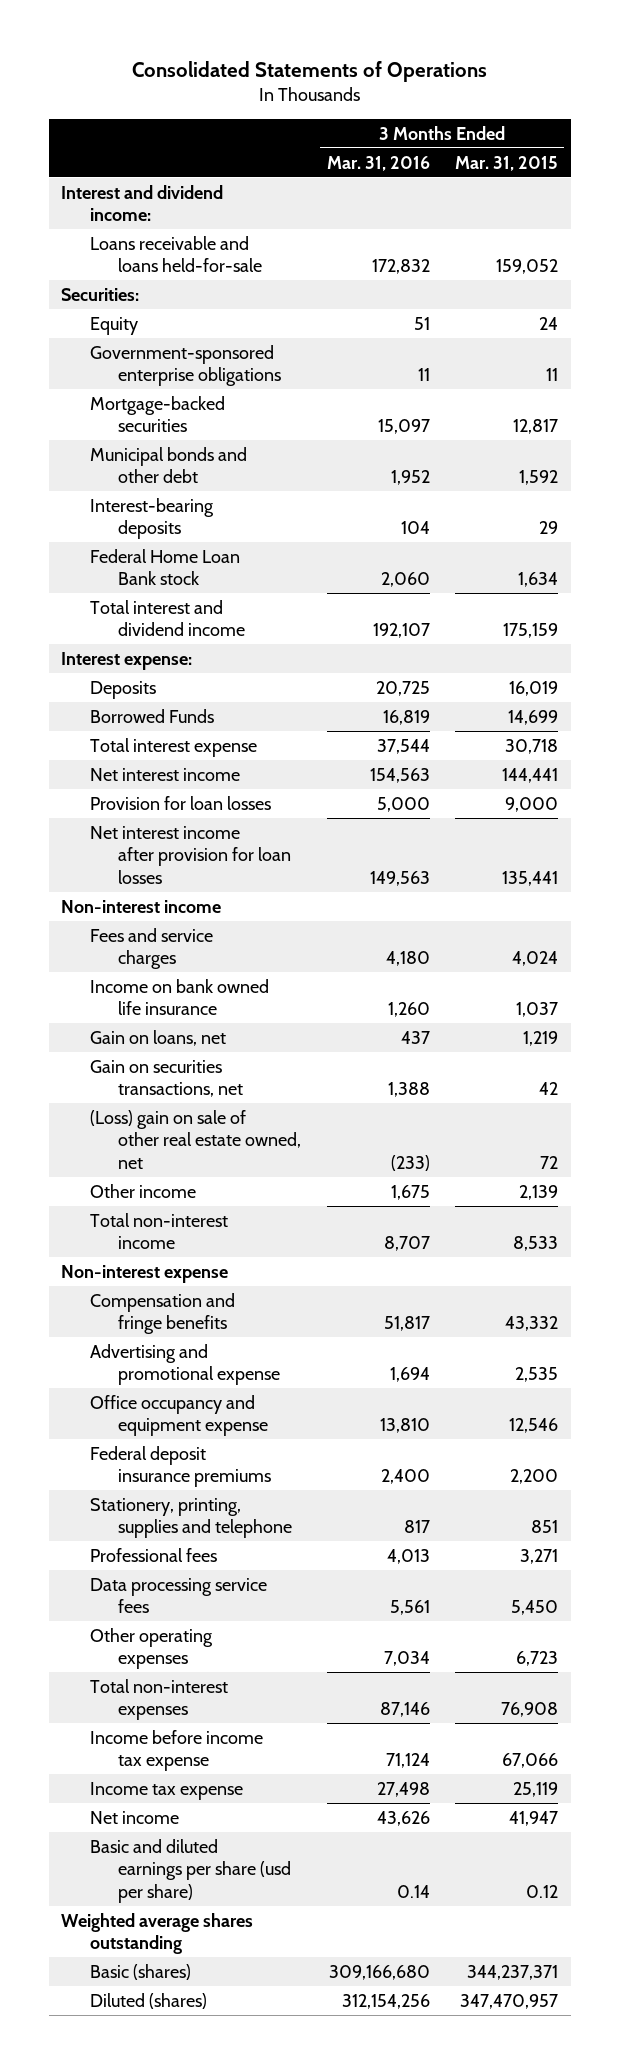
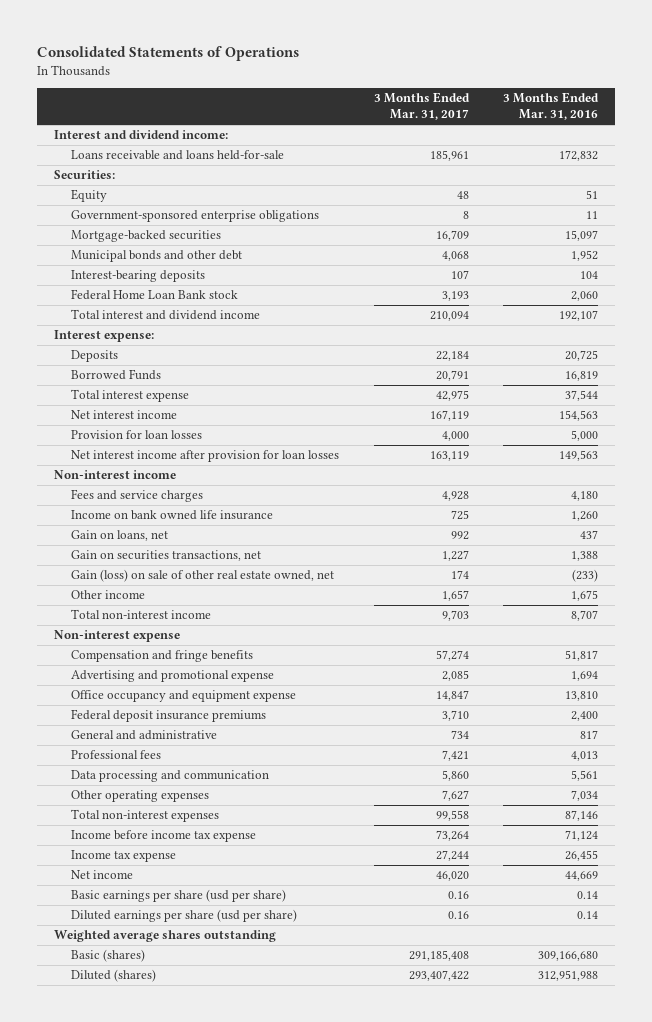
- | 3 Months Ended Mar. 31, 2016 | 3 Months Ended Mar. 31, 2015
+ | 3 Months Ended Mar. 31, 2017 | 3 Months Ended Mar. 31, 2016
- (Loss) gain on sale of other real estate owned, net | (233) | 72
+ Gain (loss) on sale of other real estate owned, net | 174 | (233)
- Stationery, printing, supplies and telephone | 817 | 851
+ General and administrative | 734 | 817
- Data processing service fees | 5,561 | 5,450
+ Data processing and communication | 5,860 | 5,561
- Income tax expense | 27,498 | 25,119
- Net income | 43,626 | 41,947
- Basic and diluted earnings per share (usd per share) | 0.14 | 0.12
+ Income tax expense | 27,244 | 26,455
+ Net income | 46,020 | 44,669
+ Basic earnings per share (usd per share) | 0.16 | 0.14
+ Diluted earnings per share (usd per share) | 0.16 | 0.14
- Diluted (shares) | 312,154,256 | 347,470,957
+ Diluted (shares) | 293,407,422 | 312,951,988

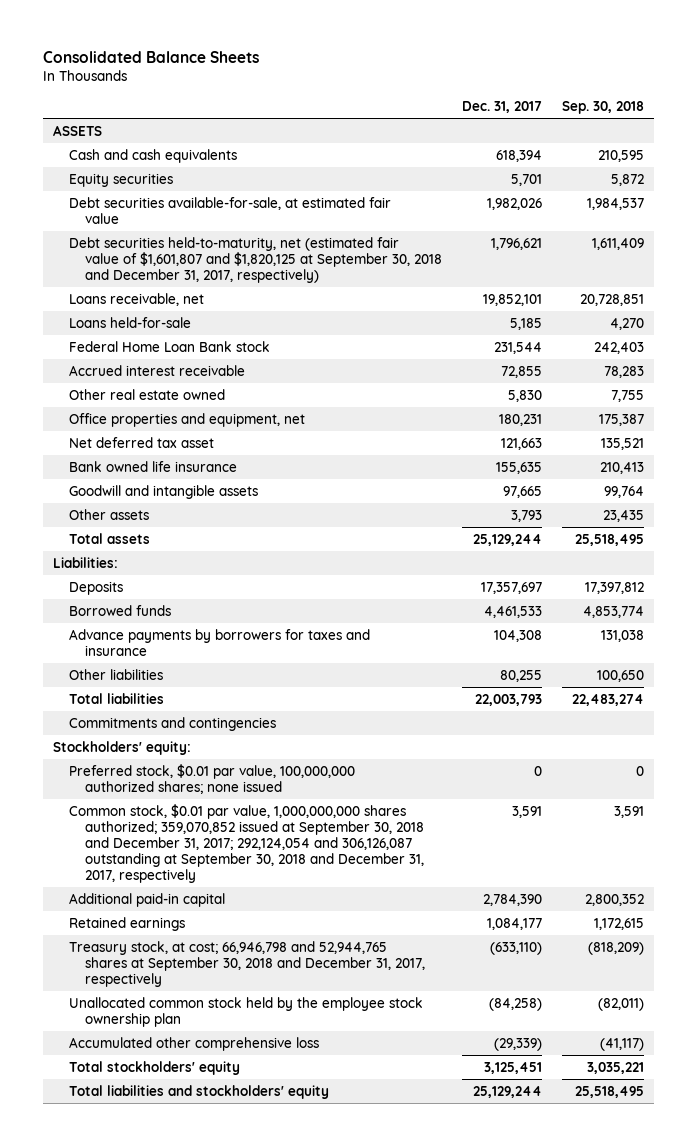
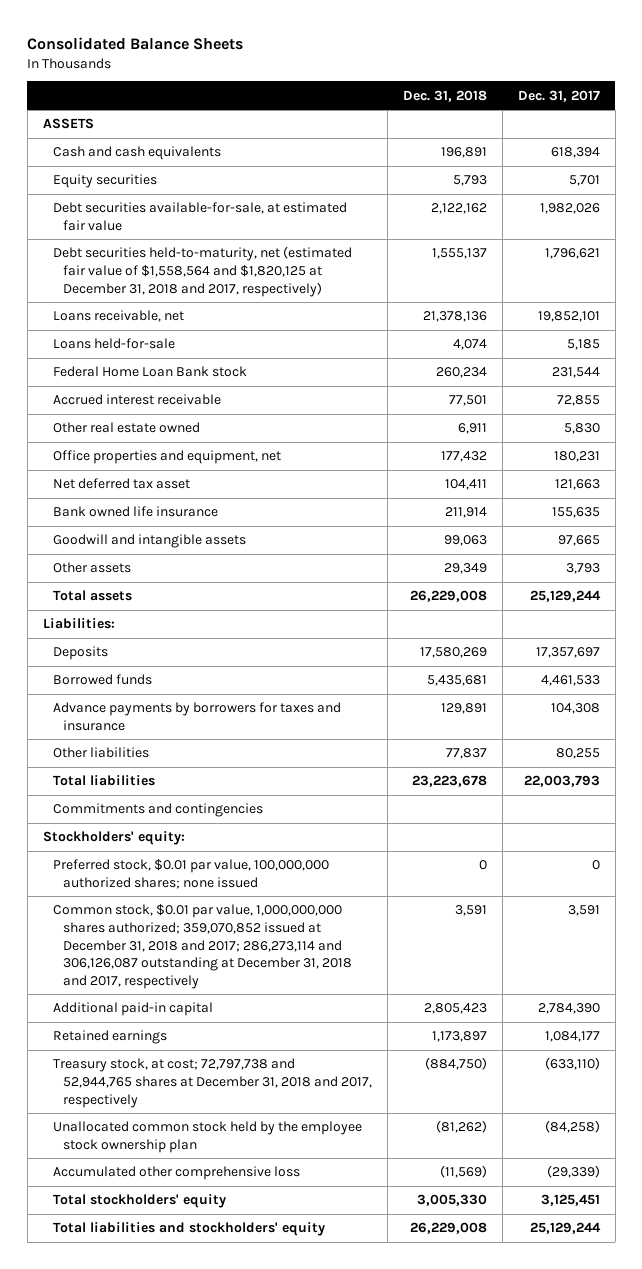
- | Dec. 31, 2017 | Sep. 30, 2018
+ | Dec. 31, 2018 | Dec. 31, 2017
- Debt securities held-to-maturity, net (estimated fair value of $1,601,807 and $1,820,125 at September 30, 2018 and December 31, 2017, respectively) | 1,796,621 | 1,611,409
+ Debt securities held-to-maturity, net (estimated fair value of $1,558,564 and $1,820,125 at December 31, 2018 and 2017, respectively) | 1,555,137 | 1,796,621
- Common stock, $0.01 par value, 1,000,000,000 shares authorized; 359,070,852 issued at September 30, 2018 and December 31, 2017; 292,124,054 and 306,126,087 outstanding at September 30, 2018 and December 31, 2017, respectively | 3,591 | 3,591
+ Common stock, $0.01 par value, 1,000,000,000 shares authorized; 359,070,852 issued at December 31, 2018 and 2017; 286,273,114 and 306,126,087 outstanding at December 31, 2018 and 2017, respectively | 3,591 | 3,591
- Treasury stock, at cost; 66,946,798 and 52,944,765 shares at September 30, 2018 and December 31, 2017, respectively | (633,110) | (818,209)
+ Treasury stock, at cost; 72,797,738 and 52,944,765 shares at December 31, 2018 and 2017, respectively | (884,750) | (633,110)

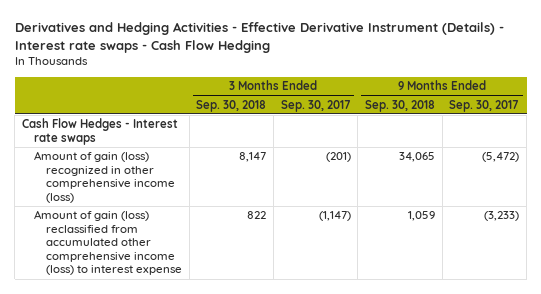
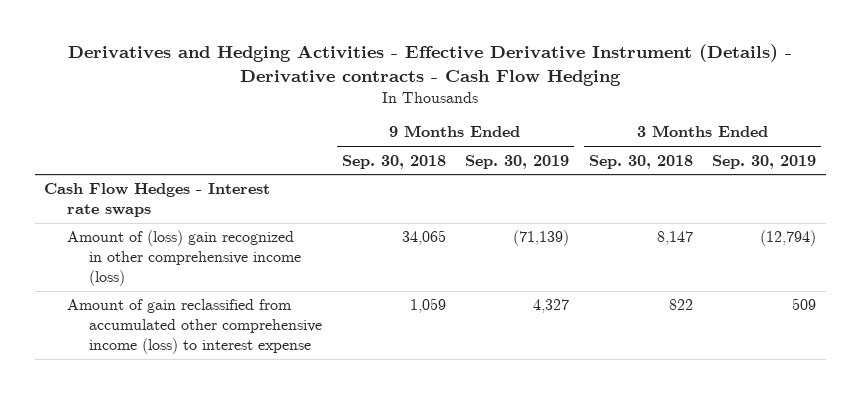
- Derivatives and Hedging Activities - Effective Derivative Instrument (Details) - Interest rate swaps - Cash Flow Hedging
+ Derivatives and Hedging Activities - Effective Derivative Instrument (Details) - Derivative contracts - Cash Flow Hedging
- | 3 Months Ended Sep. 30, 2018 | 3 Months Ended Sep. 30, 2017 | 9 Months Ended Sep. 30, 2018 | 9 Months Ended Sep. 30, 2017
+ | 9 Months Ended Sep. 30, 2018 | 9 Months Ended Sep. 30, 2019 | 3 Months Ended Sep. 30, 2018 | 3 Months Ended Sep. 30, 2019
- Amount of gain (loss) recognized in other comprehensive income (loss) | 8,147 | (201) | 34,065 | (5,472)
- Amount of gain (loss) reclassified from accumulated other comprehensive income (loss) to interest expense | 822 | (1,147) | 1,059 | (3,233)
+ Amount of (loss) gain recognized in other comprehensive income (loss) | 34,065 | (71,139) | 8,147 | (12,794)
+ Amount of gain reclassified from accumulated other comprehensive income (loss) to interest expense | 1,059 | 4,327 | 822 | 509

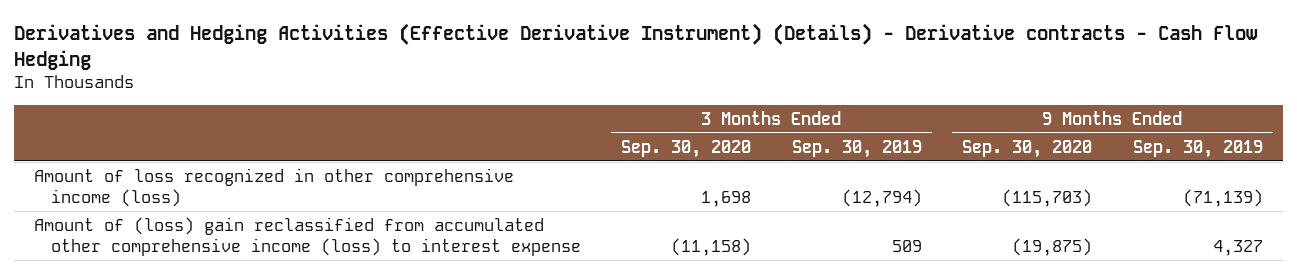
- Derivatives and Hedging Activities - Effective Derivative Instrument (Details) - Derivative contracts - Cash Flow Hedging
+ Derivatives and Hedging Activities (Effective Derivative Instrument) (Details) - Derivative contracts - Cash Flow Hedging
- | 9 Months Ended Sep. 30, 2018 | 9 Months Ended Sep. 30, 2019 | 3 Months Ended Sep. 30, 2018 | 3 Months Ended Sep. 30, 2019
+ | 3 Months Ended Sep. 30, 2020 | 3 Months Ended Sep. 30, 2019 | 9 Months Ended Sep. 30, 2020 | 9 Months Ended Sep. 30, 2019
- Cash Flow Hedges - Interest rate swaps
- Amount of (loss) gain recognized in other comprehensive income (loss) | 34,065 | (71,139) | 8,147 | (12,794)
- Amount of gain reclassified from accumulated other comprehensive income (loss) to interest expense | 1,059 | 4,327 | 822 | 509
+ Amount of loss recognized in other comprehensive income (loss) | 1,698 | (12,794) | (115,703) | (71,139)
+ Amount of (loss) gain reclassified from accumulated other comprehensive income (loss) to interest expense | (11,158) | 509 | (19,875) | 4,327

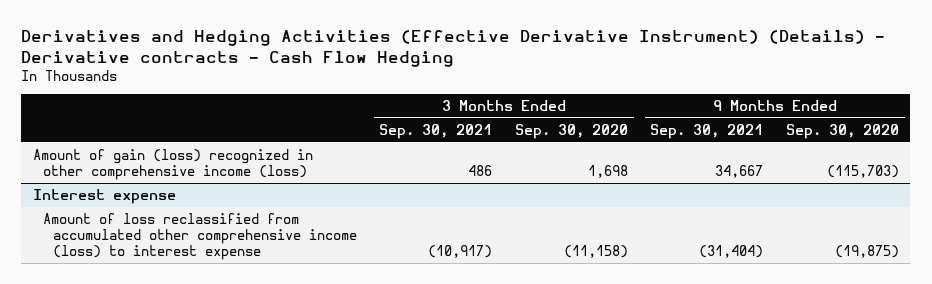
- | 3 Months Ended Sep. 30, 2020 | 3 Months Ended Sep. 30, 2019 | 9 Months Ended Sep. 30, 2020 | 9 Months Ended Sep. 30, 2019
+ | 3 Months Ended Sep. 30, 2021 | 3 Months Ended Sep. 30, 2020 | 9 Months Ended Sep. 30, 2021 | 9 Months Ended Sep. 30, 2020
- Amount of loss recognized in other comprehensive income (loss) | 1,698 | (12,794) | (115,703) | (71,139)
- Amount of (loss) gain reclassified from accumulated other comprehensive income (loss) to interest expense | (11,158) | 509 | (19,875) | 4,327
+ Amount of gain (loss) recognized in other comprehensive income (loss) | 486 | 1,698 | 34,667 | (115,703)
+ Interest expense
+ Amount of loss reclassified from accumulated other comprehensive income (loss) to interest expense | (10,917) | (11,158) | (31,404) | (19,875)

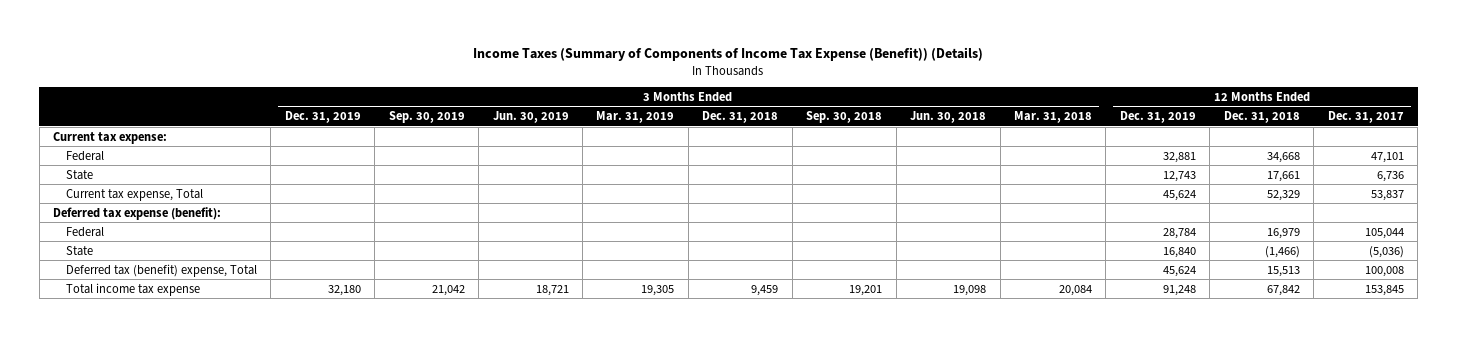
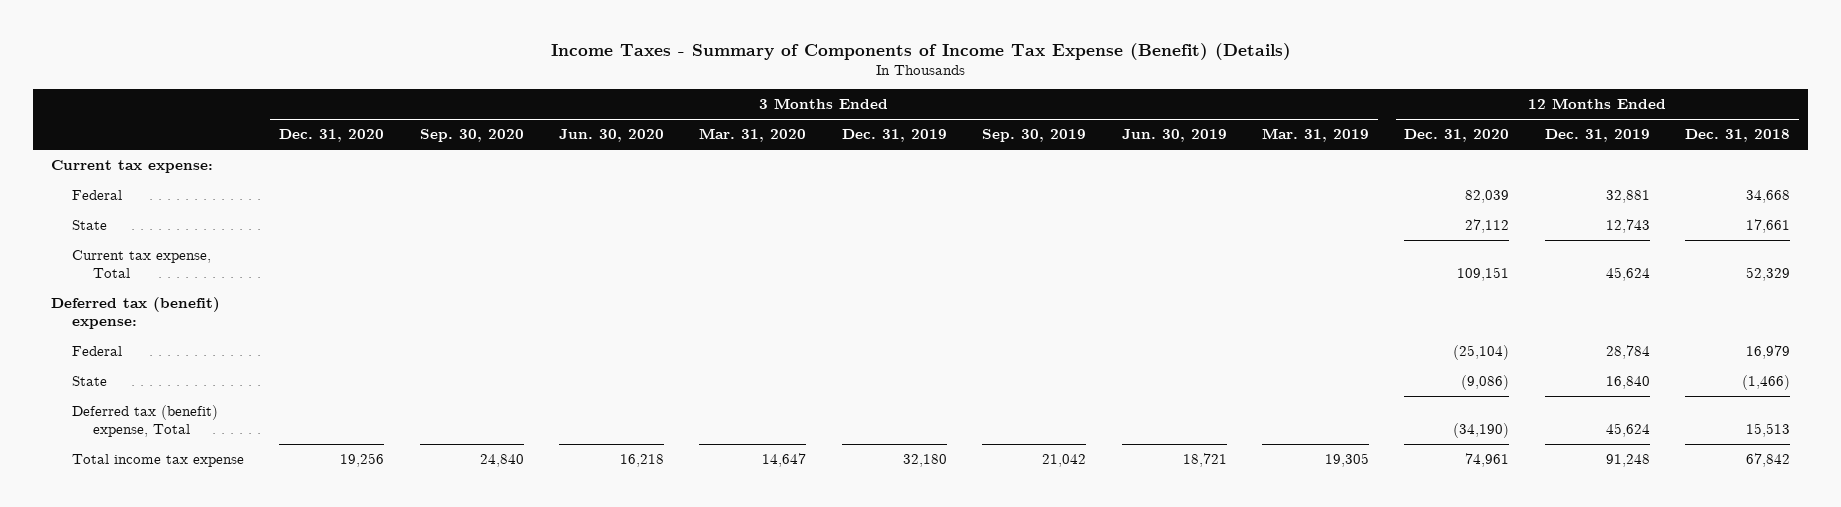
- Income Taxes (Summary of Components of Income Tax Expense (Benefit)) (Details)
+ Income Taxes - Summary of Components of Income Tax Expense (Benefit) (Details)
- | 3 Months Ended Dec. 31, 2019 | 3 Months Ended Sep. 30, 2019 | 3 Months Ended Jun. 30, 2019 | 3 Months Ended Mar. 31, 2019 | 3 Months Ended Dec. 31, 2018 | 3 Months Ended Sep. 30, 2018 | 3 Months Ended Jun. 30, 2018 | 3 Months Ended Mar. 31, 2018 | 12 Months Ended Dec. 31, 2019 | 12 Months Ended Dec. 31, 2018 | 12 Months Ended Dec. 31, 2017
+ | 3 Months Ended Dec. 31, 2020 | 3 Months Ended Sep. 30, 2020 | 3 Months Ended Jun. 30, 2020 | 3 Months Ended Mar. 31, 2020 | 3 Months Ended Dec. 31, 2019 | 3 Months Ended Sep. 30, 2019 | 3 Months Ended Jun. 30, 2019 | 3 Months Ended Mar. 31, 2019 | 12 Months Ended Dec. 31, 2020 | 12 Months Ended Dec. 31, 2019 | 12 Months Ended Dec. 31, 2018
- Deferred tax expense (benefit):
+ Deferred tax (benefit) expense:

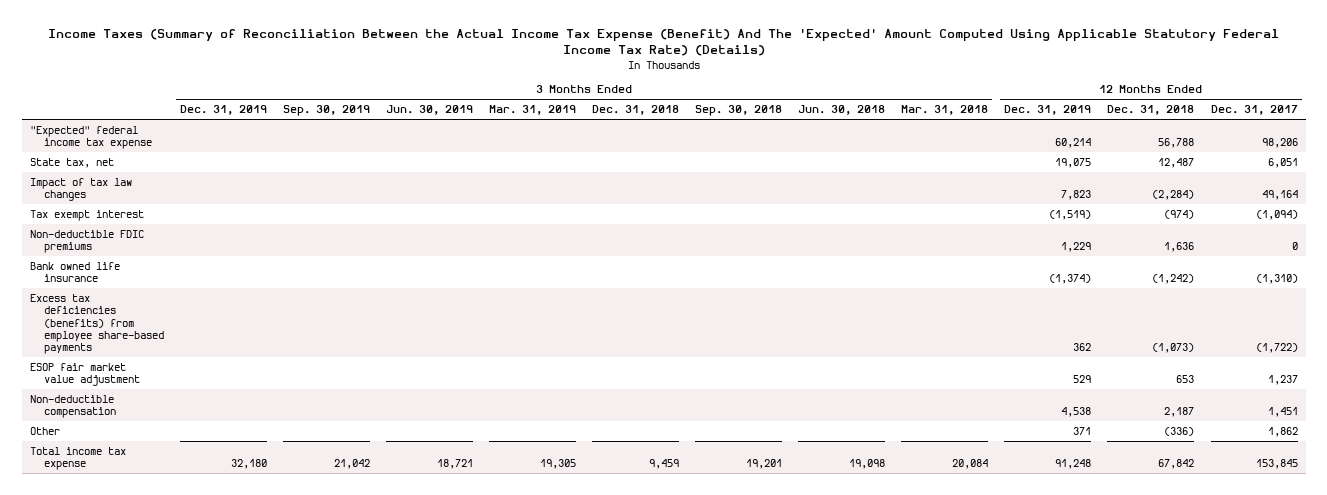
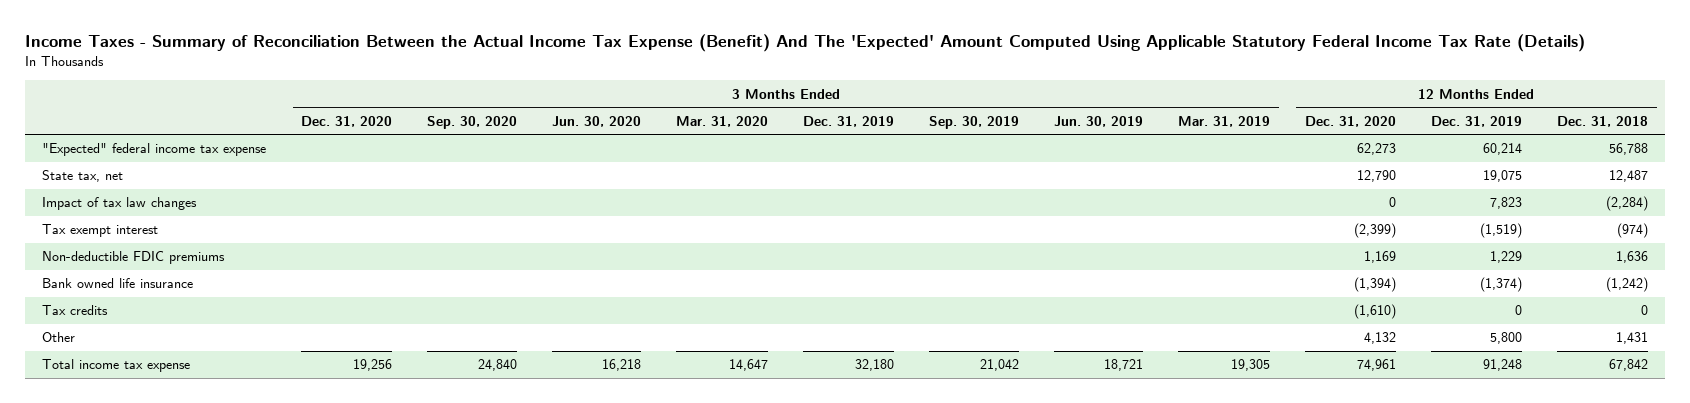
- Income Taxes (Summary of Reconciliation Between the Actual Income Tax Expense (Benefit) And The 'Expected' Amount Computed Using Applicable Statutory Federal Income Tax Rate) (Details)
+ Income Taxes - Summary of Reconciliation Between the Actual Income Tax Expense (Benefit) And The 'Expected' Amount Computed Using Applicable Statutory Federal Income Tax Rate (Details)
- | 3 Months Ended Dec. 31, 2019 | 3 Months Ended Sep. 30, 2019 | 3 Months Ended Jun. 30, 2019 | 3 Months Ended Mar. 31, 2019 | 3 Months Ended Dec. 31, 2018 | 3 Months Ended Sep. 30, 2018 | 3 Months Ended Jun. 30, 2018 | 3 Months Ended Mar. 31, 2018 | 12 Months Ended Dec. 31, 2019 | 12 Months Ended Dec. 31, 2018 | 12 Months Ended Dec. 31, 2017
+ | 3 Months Ended Dec. 31, 2020 | 3 Months Ended Sep. 30, 2020 | 3 Months Ended Jun. 30, 2020 | 3 Months Ended Mar. 31, 2020 | 3 Months Ended Dec. 31, 2019 | 3 Months Ended Sep. 30, 2019 | 3 Months Ended Jun. 30, 2019 | 3 Months Ended Mar. 31, 2019 | 12 Months Ended Dec. 31, 2020 | 12 Months Ended Dec. 31, 2019 | 12 Months Ended Dec. 31, 2018
- Excess tax deficiencies (benefits) from employee share-based payments | | | | | | | | | 362 | (1,073) | (1,722)
- ESOP fair market value adjustment | | | | | | | | | 529 | 653 | 1,237
- Non-deductible compensation | | | | | | | | | 4,538 | 2,187 | 1,451
- Other | | | | | | | | | 371 | (336) | 1,862
+ Tax credits | | | | | | | | | (1,610) | 0 | 0
+ Other | | | | | | | | | 4,132 | 5,800 | 1,431

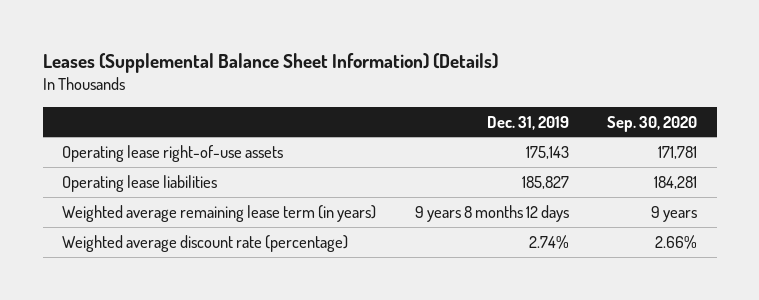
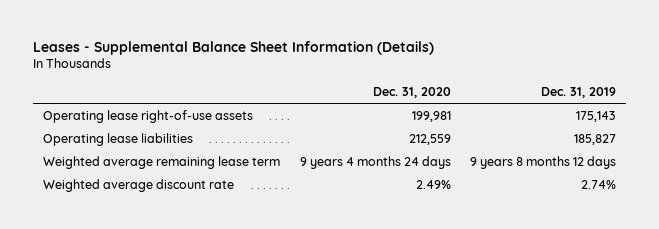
- Leases (Supplemental Balance Sheet Information) (Details)
+ Leases - Supplemental Balance Sheet Information (Details)
- | Dec. 31, 2019 | Sep. 30, 2020
+ | Dec. 31, 2020 | Dec. 31, 2019
- Weighted average remaining lease term (in years) | 9 years 8 months 12 days | 9 years
- Weighted average discount rate (percentage) | 2.74% | 2.66%
+ Weighted average remaining lease term | 9 years 4 months 24 days | 9 years 8 months 12 days
+ Weighted average discount rate | 2.49% | 2.74%

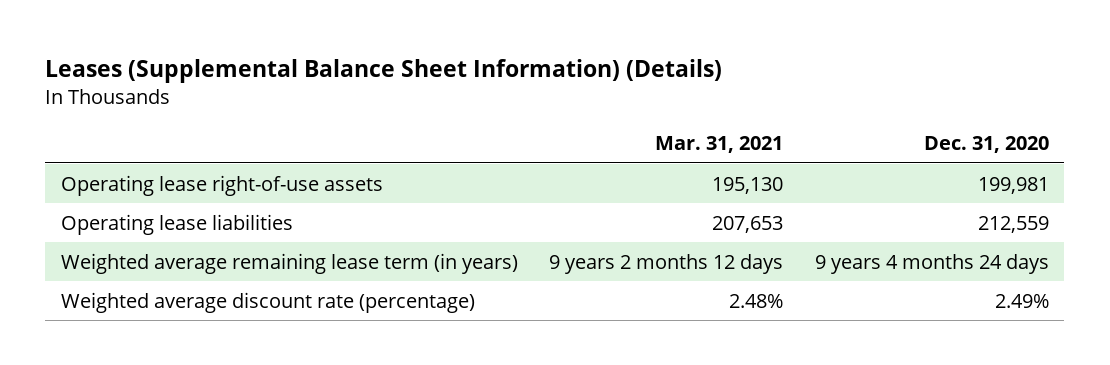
- Leases - Supplemental Balance Sheet Information (Details)
+ Leases (Supplemental Balance Sheet Information) (Details)
- | Dec. 31, 2020 | Dec. 31, 2019
+ | Mar. 31, 2021 | Dec. 31, 2020
- Weighted average remaining lease term | 9 years 4 months 24 days | 9 years 8 months 12 days
- Weighted average discount rate | 2.49% | 2.74%
+ Weighted average remaining lease term (in years) | 9 years 2 months 12 days | 9 years 4 months 24 days
+ Weighted average discount rate (percentage) | 2.48% | 2.49%

